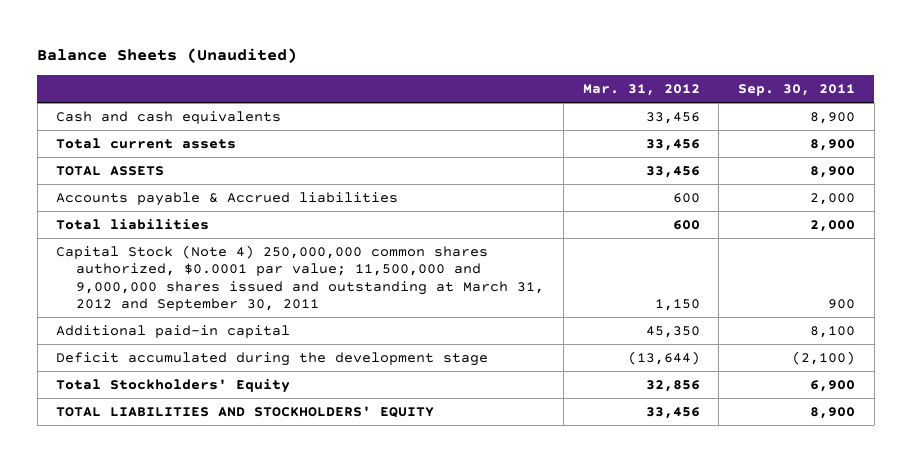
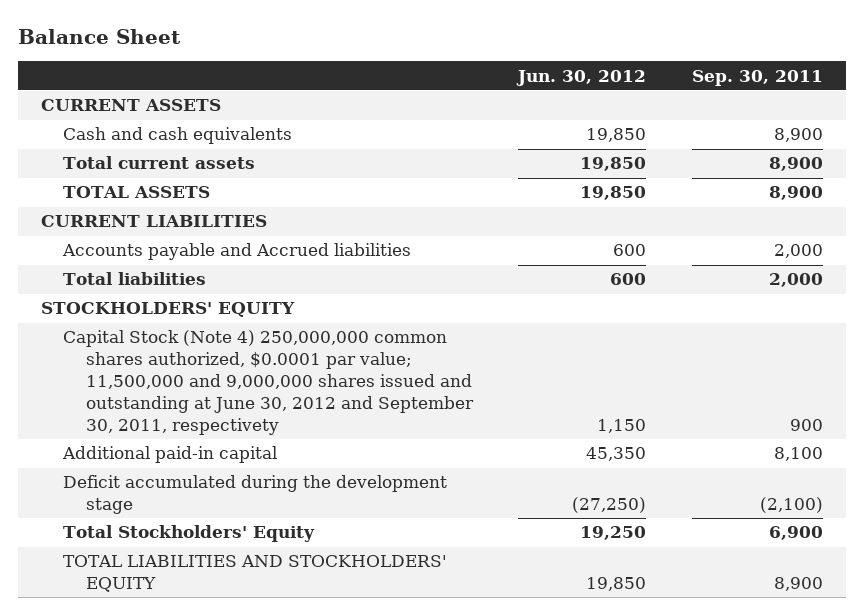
- Balance Sheets (Unaudited)
+ Balance Sheet
- | Mar. 31, 2012 | Sep. 30, 2011
+ | Jun. 30, 2012 | Sep. 30, 2011
+ CURRENT ASSETS
- Accounts payable & Accrued liabilities | 600 | 2,000
+ CURRENT LIABILITIES
+ Accounts payable and Accrued liabilities | 600 | 2,000
- Capital Stock (Note 4) 250,000,000 common shares authorized, $0.0001 par value; 11,500,000 and 9,000,000 shares issued and outstanding at March 31, 2012 and September 30, 2011 | 1,150 | 900
+ STOCKHOLDERS' EQUITY
+ Capital Stock (Note 4) 250,000,000 common shares authorized, $0.0001 par value; 11,500,000 and 9,000,000 shares issued and outstanding at June 30, 2012 and September 30, 2011, respectivety | 1,150 | 900

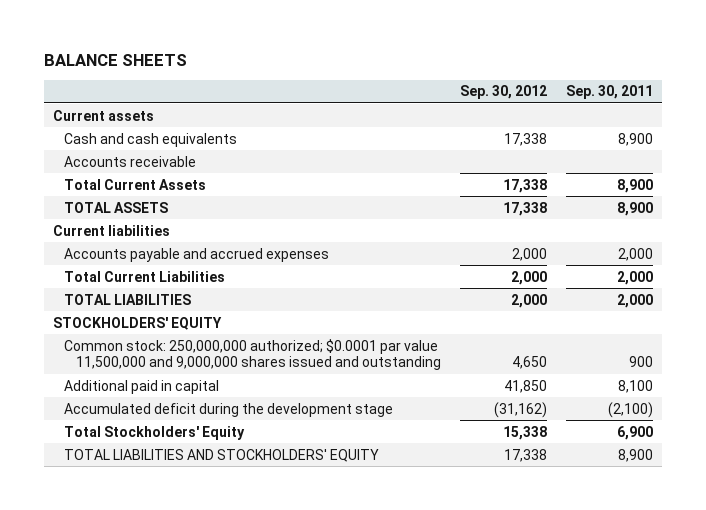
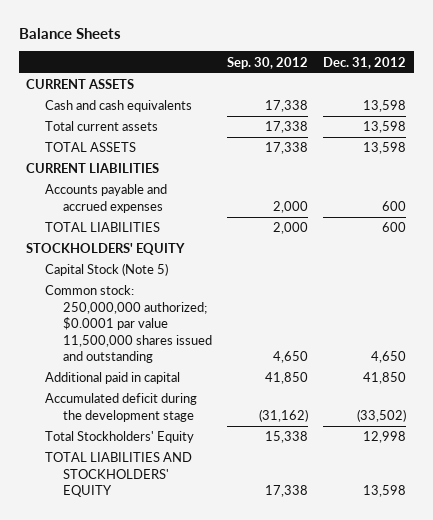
- BALANCE SHEETS
+ Balance Sheets
- | Sep. 30, 2012 | Sep. 30, 2011
+ | Sep. 30, 2012 | Dec. 31, 2012
- Current assets
+ CURRENT ASSETS
- Accounts receivable
- Total Current Assets | 17,338 | 8,900
+ Total current assets | 17,338 | 13,598
- Current liabilities
+ CURRENT LIABILITIES
- Total Current Liabilities | 2,000 | 2,000
- Common stock: 250,000,000 authorized; $0.0001 par value 11,500,000 and 9,000,000 shares issued and outstanding | 4,650 | 900
+ Capital Stock (Note 5)
+ Common stock: 250,000,000 authorized; $0.0001 par value 11,500,000 shares issued and outstanding | 4,650 | 4,650

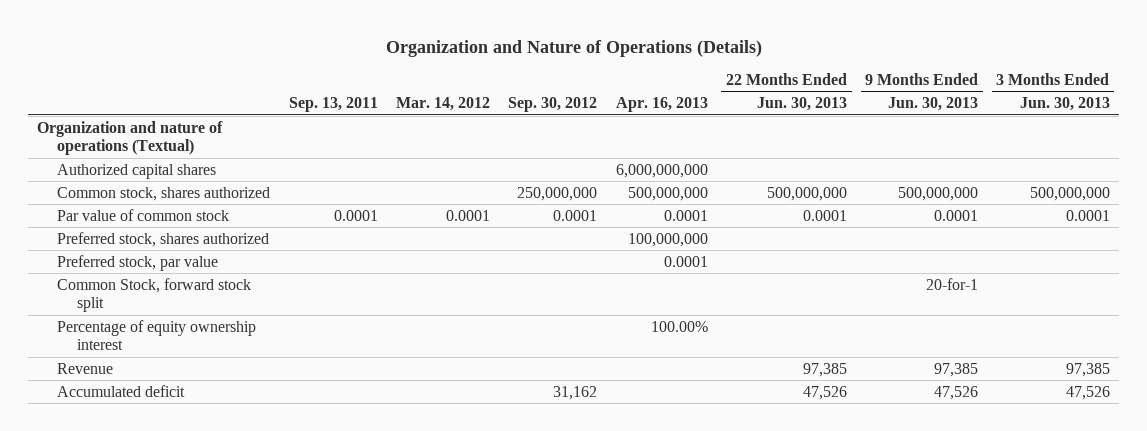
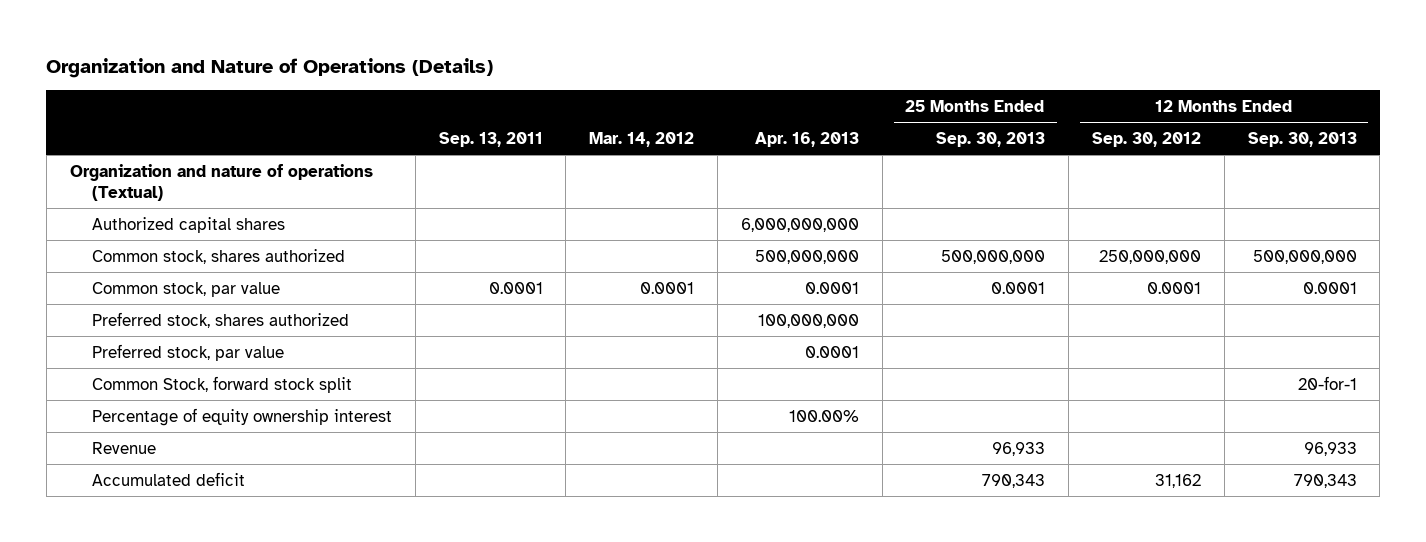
- | Sep. 13, 2011 | Mar. 14, 2012 | Sep. 30, 2012 | Apr. 16, 2013 | 22 Months Ended Jun. 30, 2013 | 9 Months Ended Jun. 30, 2013 | 3 Months Ended Jun. 30, 2013
+ | Sep. 13, 2011 | Mar. 14, 2012 | Apr. 16, 2013 | 25 Months Ended Sep. 30, 2013 | 12 Months Ended Sep. 30, 2012 | 12 Months Ended Sep. 30, 2013
- Par value of common stock | 0.0001 | 0.0001 | 0.0001 | 0.0001 | 0.0001 | 0.0001 | 0.0001
+ Common stock, par value | 0.0001 | 0.0001 | 0.0001 | 0.0001 | 0.0001 | 0.0001

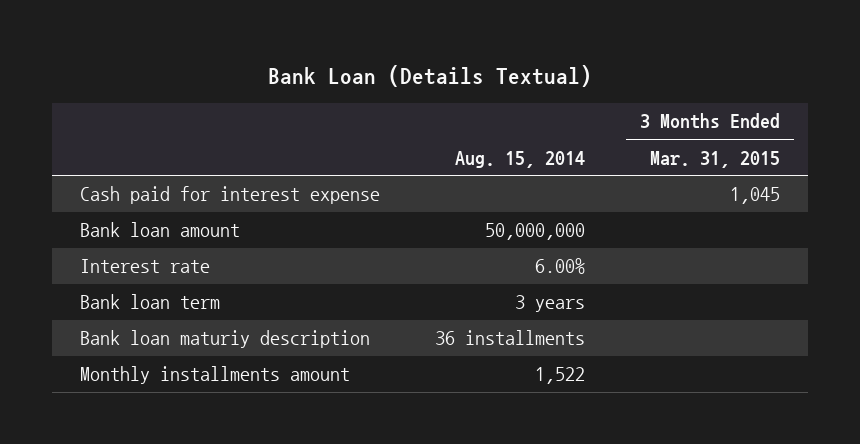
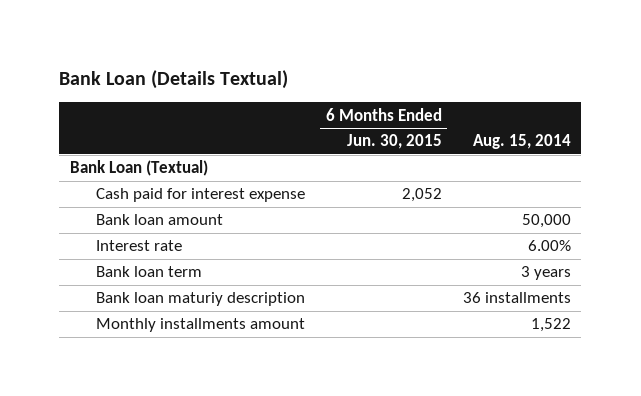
- | Aug. 15, 2014 | 3 Months Ended Mar. 31, 2015
+ | 6 Months Ended Jun. 30, 2015 | Aug. 15, 2014
+ Bank Loan (Textual)
- Bank loan amount | 50,000,000 |
+ Bank loan amount | | 50,000

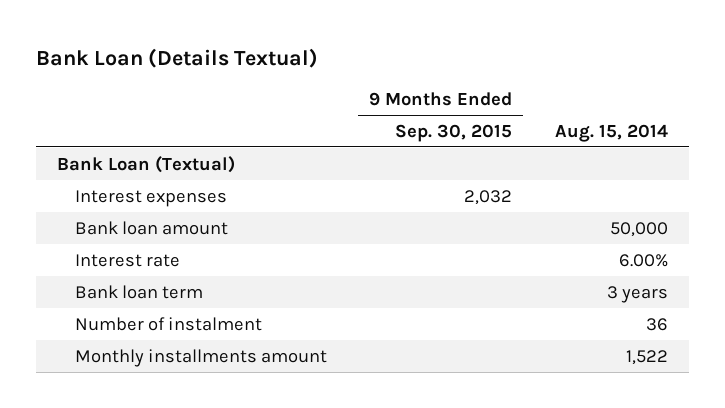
- | 6 Months Ended Jun. 30, 2015 | Aug. 15, 2014
+ | 9 Months Ended Sep. 30, 2015 | Aug. 15, 2014
- Cash paid for interest expense | 2,052 |
+ Interest expenses | 2,032 |
- Bank loan maturiy description | | 36 installments
+ Number of instalment | | 36

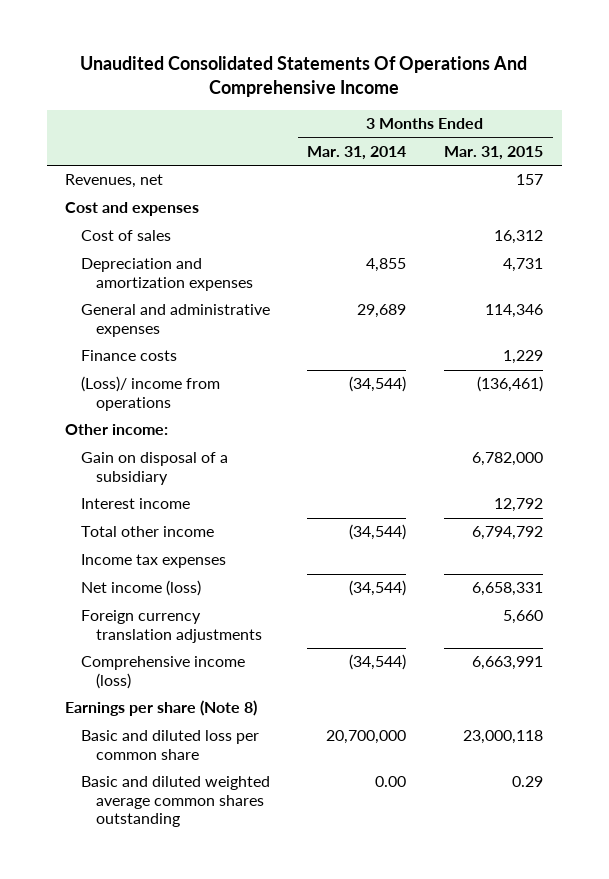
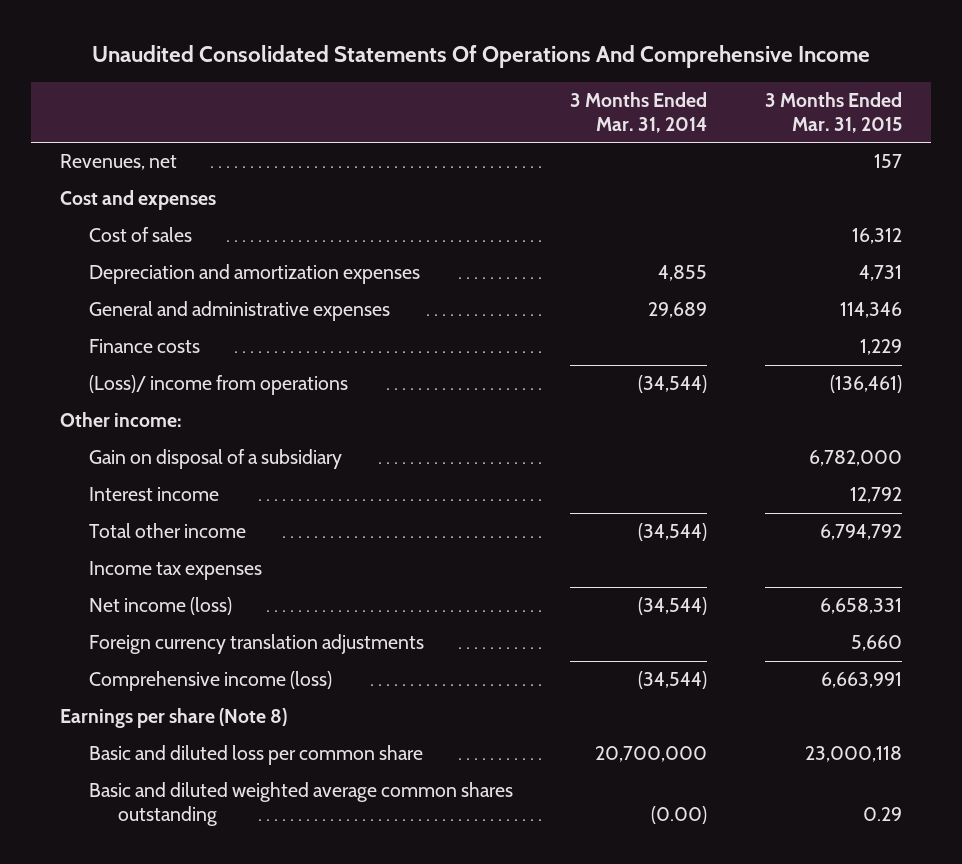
- Basic and diluted weighted average common shares outstanding | 0.00 | 0.29
+ Basic and diluted weighted average common shares outstanding | (0.00) | 0.29

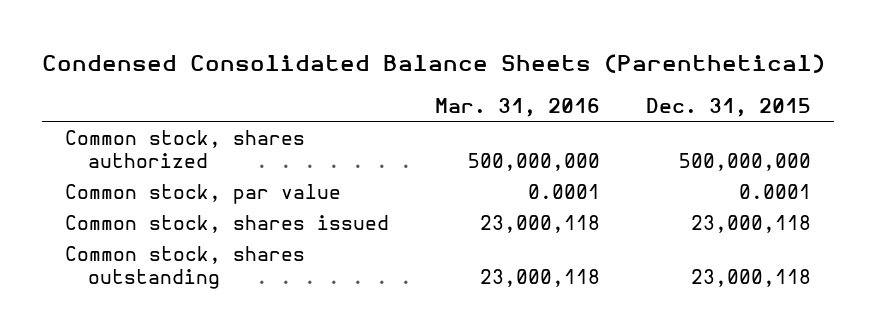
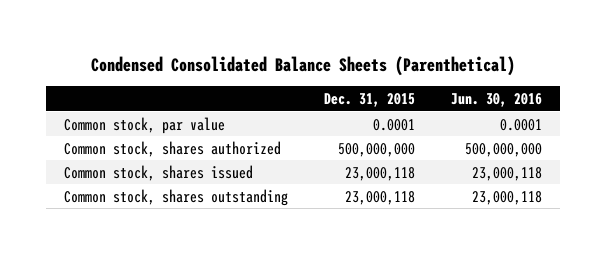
- | Mar. 31, 2016 | Dec. 31, 2015
+ | Dec. 31, 2015 | Jun. 30, 2016
moved down: Common stock, shares authorized | 500,000,000 | 500,000,000

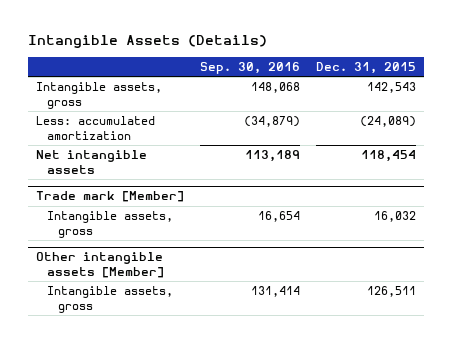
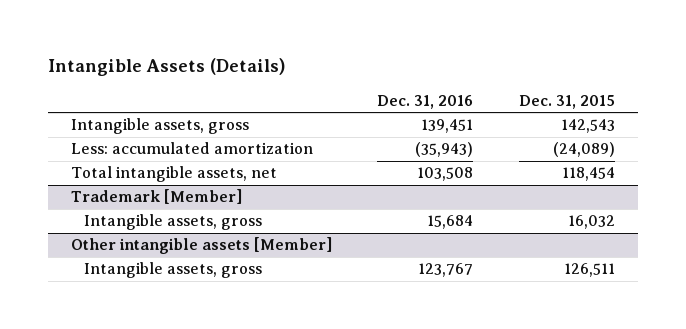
- | Sep. 30, 2016 | Dec. 31, 2015
+ | Dec. 31, 2016 | Dec. 31, 2015
- Net intangible assets | 113,189 | 118,454
- Trade mark [Member]
+ Total intangible assets, net | 103,508 | 118,454
+ Trademark [Member]

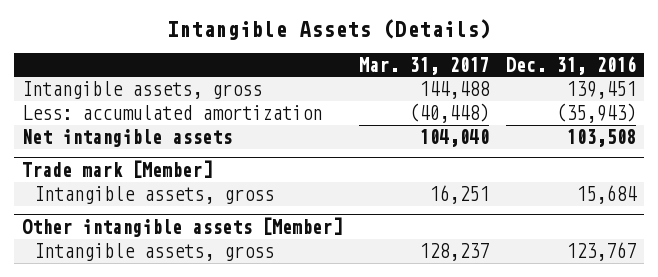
- | Dec. 31, 2016 | Dec. 31, 2015
+ | Mar. 31, 2017 | Dec. 31, 2016
- Total intangible assets, net | 103,508 | 118,454
- Trademark [Member]
+ Net intangible assets | 104,040 | 103,508
+ Trade mark [Member]

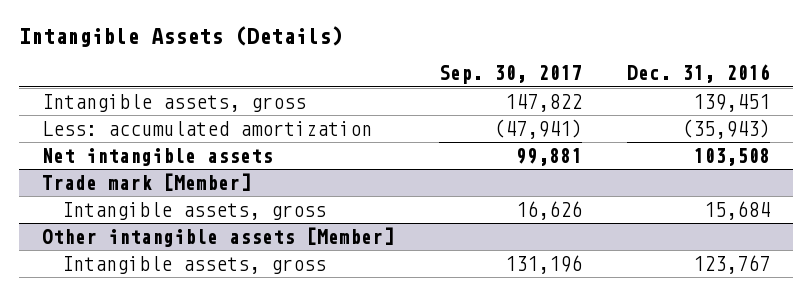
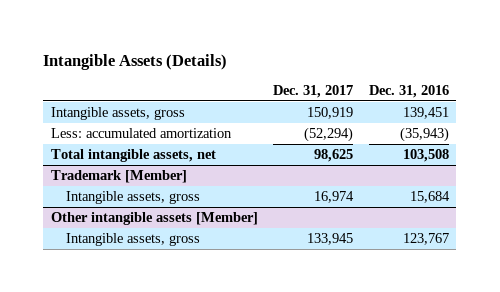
- | Sep. 30, 2017 | Dec. 31, 2016
+ | Dec. 31, 2017 | Dec. 31, 2016
- Net intangible assets | 99,881 | 103,508
- Trade mark [Member]
+ Total intangible assets, net | 98,625 | 103,508
+ Trademark [Member]

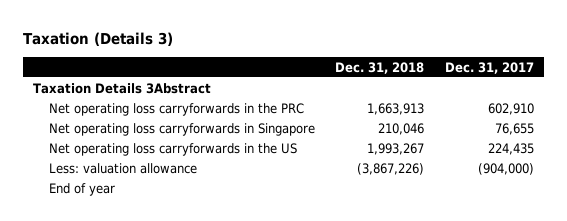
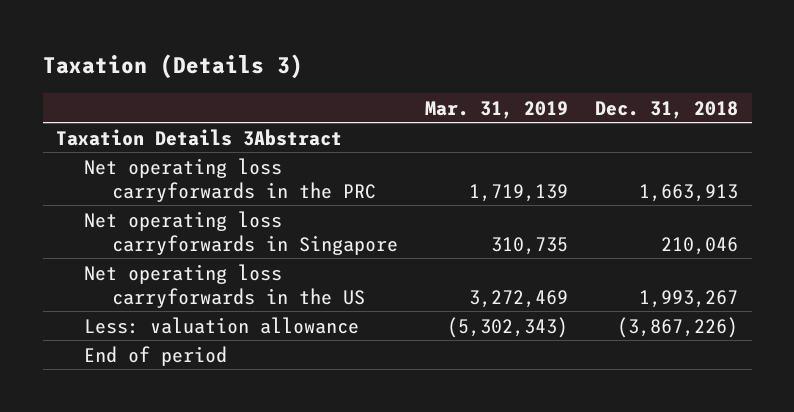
- | Dec. 31, 2018 | Dec. 31, 2017
+ | Mar. 31, 2019 | Dec. 31, 2018
- End of year
+ End of period

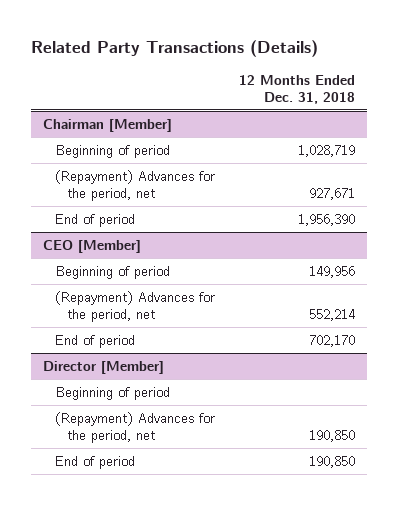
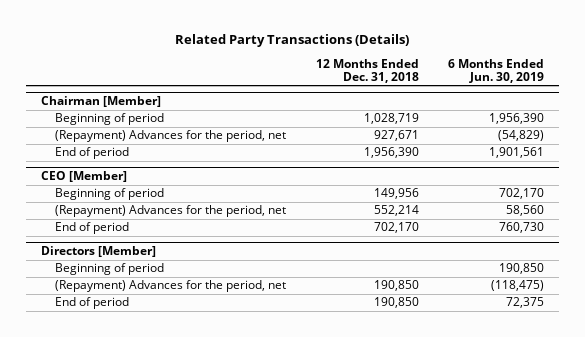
- | 12 Months Ended Dec. 31, 2018
+ | 12 Months Ended Dec. 31, 2018 | 6 Months Ended Jun. 30, 2019
- Director [Member]
+ Directors [Member]

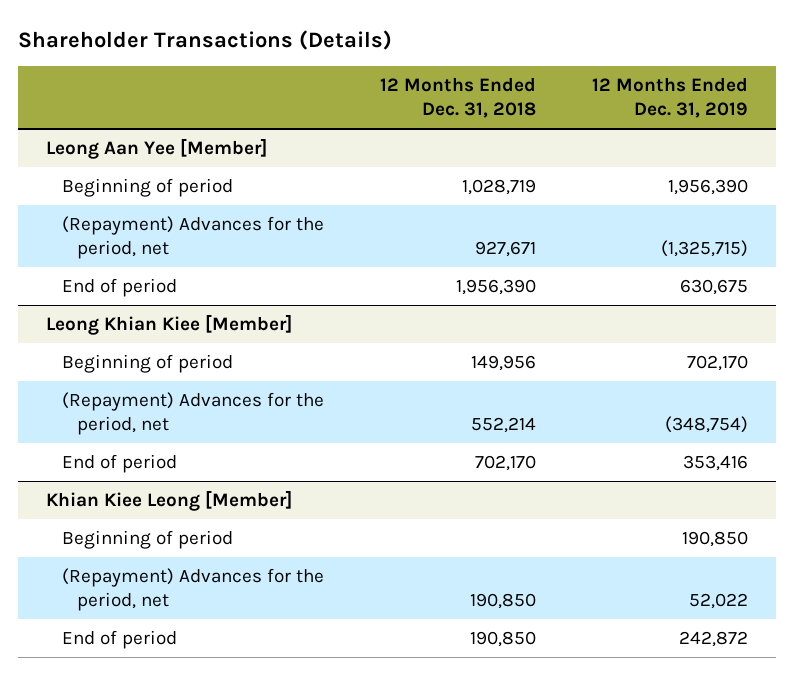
- Related Party Transactions (Details)
+ Shareholder Transactions (Details)
- | 12 Months Ended Dec. 31, 2018 | 6 Months Ended Jun. 30, 2019
+ | 12 Months Ended Dec. 31, 2018 | 12 Months Ended Dec. 31, 2019
- Chairman [Member]
+ Leong Aan Yee [Member]
- CEO [Member]
+ Leong Khian Kiee [Member]
- Directors [Member]
+ Khian Kiee Leong [Member]

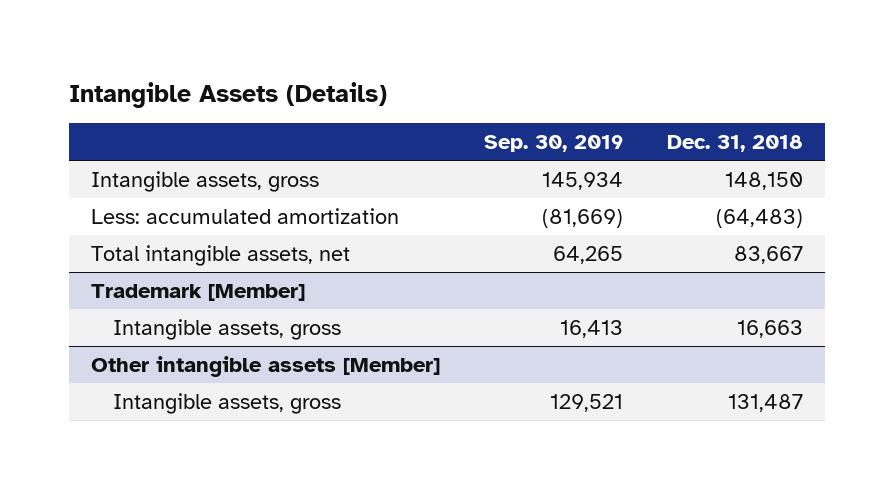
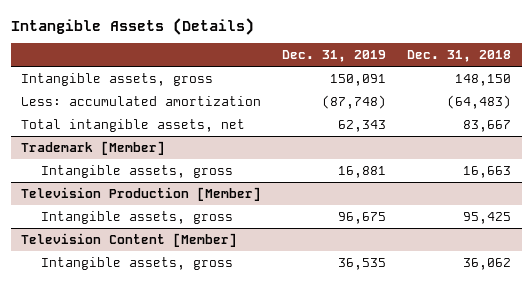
- | Sep. 30, 2019 | Dec. 31, 2018
+ | Dec. 31, 2019 | Dec. 31, 2018
- Other intangible assets [Member]
- Intangible assets, gross | 129,521 | 131,487
+ Television Production [Member]
+ Intangible assets, gross | 96,675 | 95,425
+ Television Content [Member]
+ Intangible assets, gross | 36,535 | 36,062

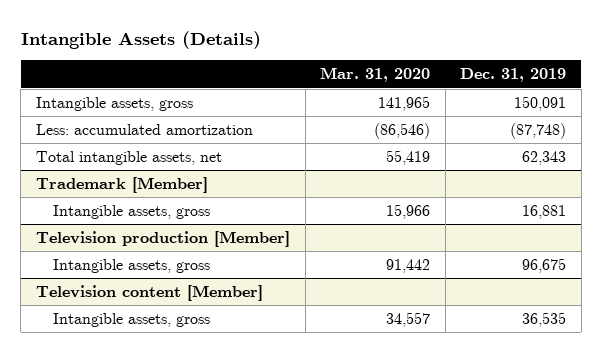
- | Dec. 31, 2019 | Dec. 31, 2018
+ | Mar. 31, 2020 | Dec. 31, 2019
- Television Production [Member]
+ Television production [Member]
- Television Content [Member]
+ Television content [Member]

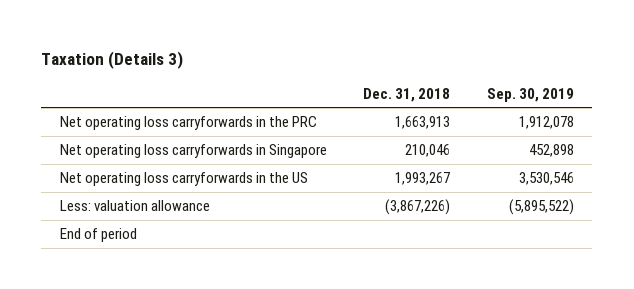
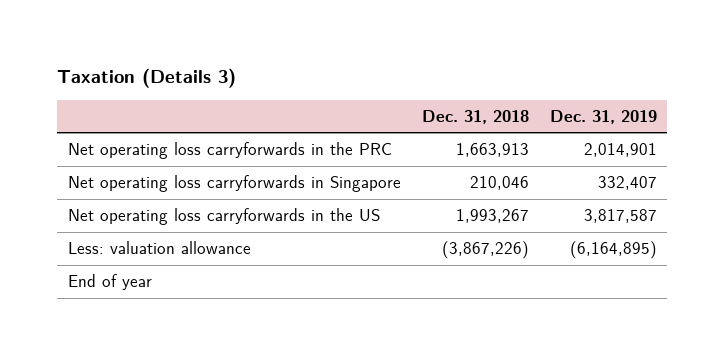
- | Dec. 31, 2018 | Sep. 30, 2019
+ | Dec. 31, 2018 | Dec. 31, 2019
- End of period
+ End of year

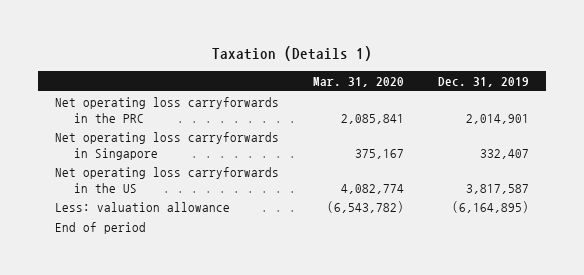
- Taxation (Details 3)
+ Taxation (Details 1)
- | Dec. 31, 2018 | Dec. 31, 2019
+ | Mar. 31, 2020 | Dec. 31, 2019
- End of year
+ End of period

